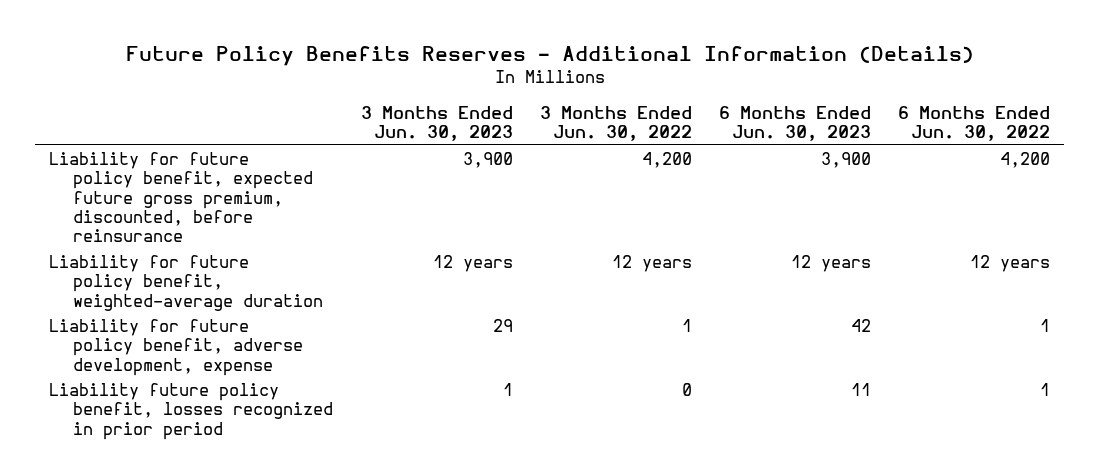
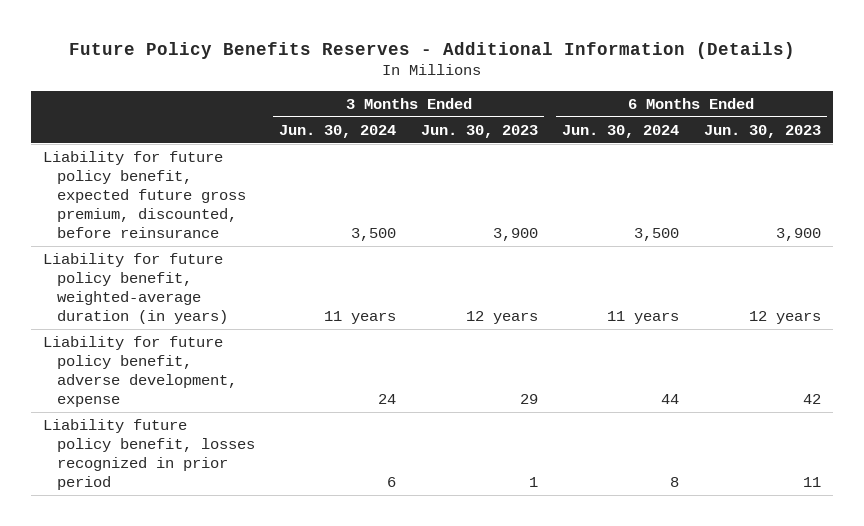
- | 3 Months Ended Jun. 30, 2023 | 3 Months Ended Jun. 30, 2022 | 6 Months Ended Jun. 30, 2023 | 6 Months Ended Jun. 30, 2022
+ | 3 Months Ended Jun. 30, 2024 | 3 Months Ended Jun. 30, 2023 | 6 Months Ended Jun. 30, 2024 | 6 Months Ended Jun. 30, 2023
- Liability for future policy benefit, weighted-average duration | 12 years | 12 years | 12 years | 12 years
+ Liability for future policy benefit, weighted-average duration (in years) | 11 years | 12 years | 11 years | 12 years

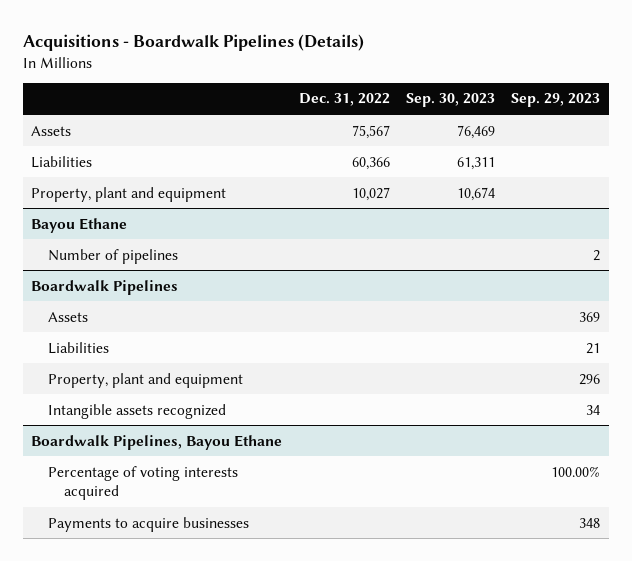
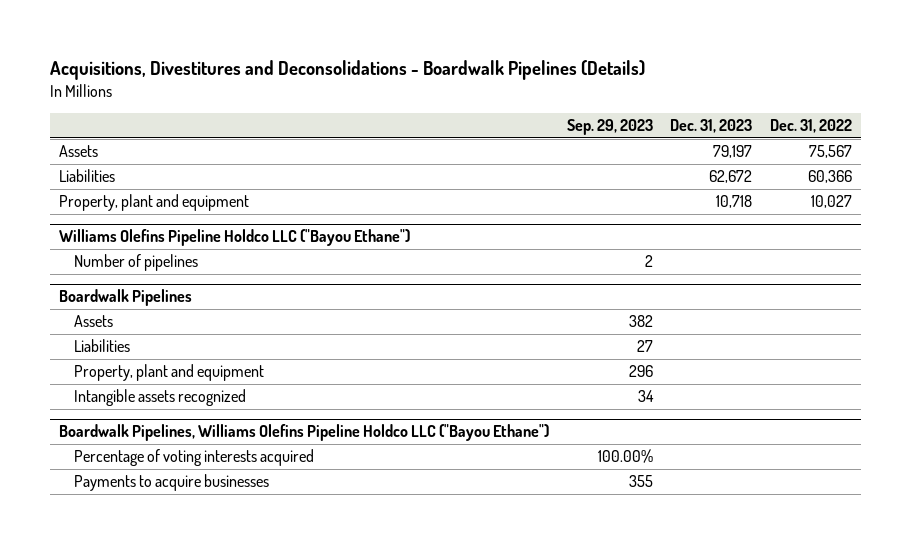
- Acquisitions - Boardwalk Pipelines (Details)
+ Acquisitions, Divestitures and Deconsolidations - Boardwalk Pipelines (Details)
- | Dec. 31, 2022 | Sep. 30, 2023 | Sep. 29, 2023
+ | Sep. 29, 2023 | Dec. 31, 2023 | Dec. 31, 2022
- Bayou Ethane
+ Williams Olefins Pipeline Holdco LLC ("Bayou Ethane")
@ Boardwalk Pipelines
- Assets | | | 369
- Liabilities | | | 21
+ Assets | 382 | |
+ Liabilities | 27 | |
- Boardwalk Pipelines, Bayou Ethane
+ Boardwalk Pipelines, Williams Olefins Pipeline Holdco LLC ("Bayou Ethane")
- Payments to acquire businesses | | | 348
+ Payments to acquire businesses | 355 | |

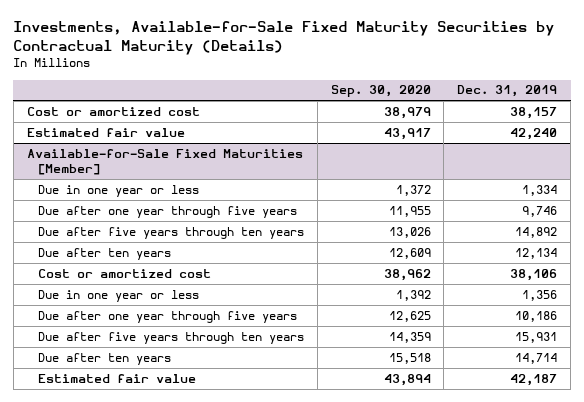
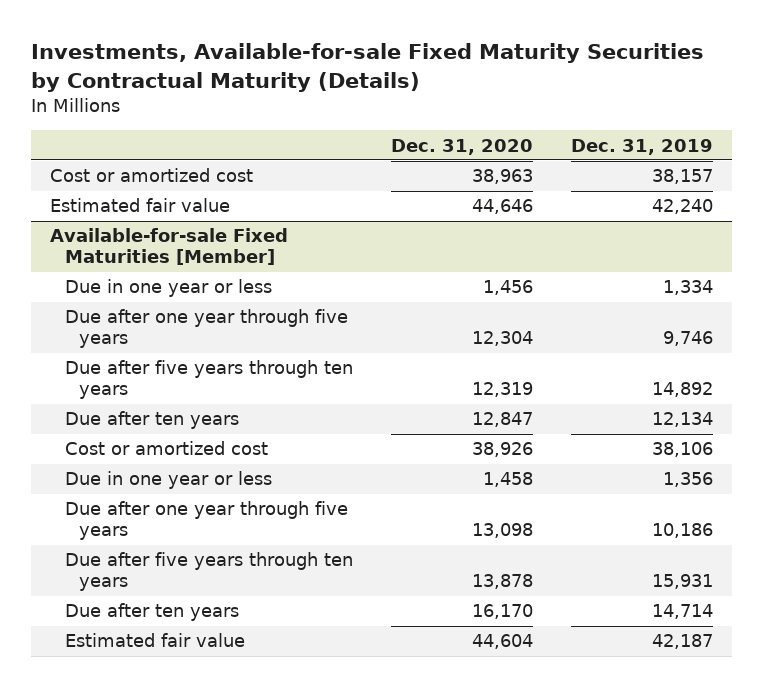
- Investments, Available-for-Sale Fixed Maturity Securities by Contractual Maturity (Details)
+ Investments, Available-for-sale Fixed Maturity Securities by Contractual Maturity (Details)
- | Sep. 30, 2020 | Dec. 31, 2019
+ | Dec. 31, 2020 | Dec. 31, 2019
- Available-for-Sale Fixed Maturities [Member]
+ Available-for-sale Fixed Maturities [Member]

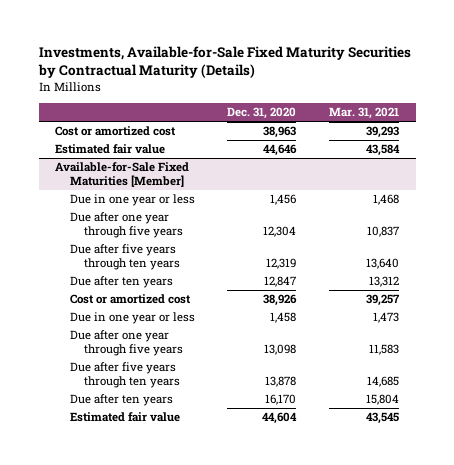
- Investments, Available-for-sale Fixed Maturity Securities by Contractual Maturity (Details)
+ Investments, Available-for-Sale Fixed Maturity Securities by Contractual Maturity (Details)
- | Dec. 31, 2020 | Dec. 31, 2019
+ | Dec. 31, 2020 | Mar. 31, 2021
- Available-for-sale Fixed Maturities [Member]
+ Available-for-Sale Fixed Maturities [Member]

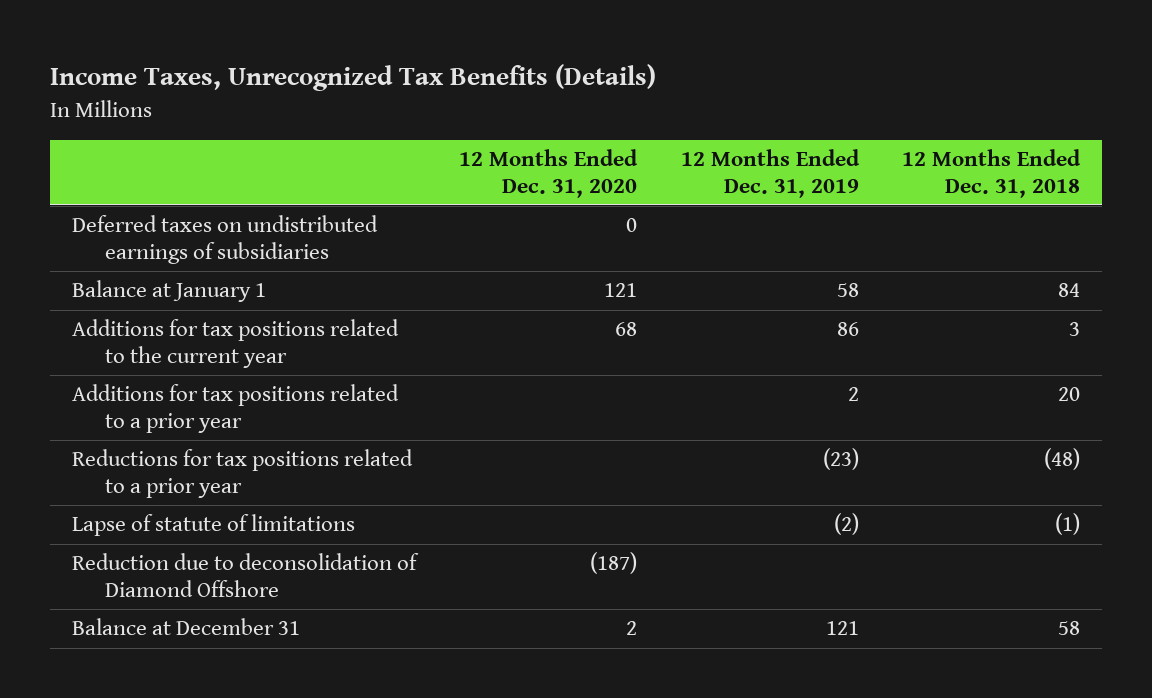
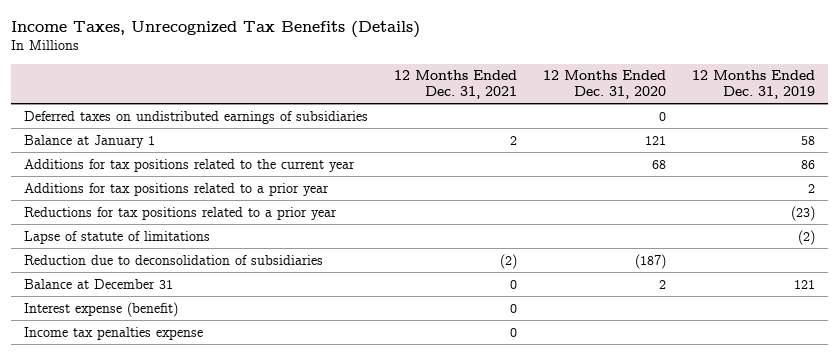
- | 12 Months Ended Dec. 31, 2020 | 12 Months Ended Dec. 31, 2019 | 12 Months Ended Dec. 31, 2018
+ | 12 Months Ended Dec. 31, 2021 | 12 Months Ended Dec. 31, 2020 | 12 Months Ended Dec. 31, 2019
- Reduction due to deconsolidation of Diamond Offshore | (187) | |
+ Reduction due to deconsolidation of subsidiaries | (2) | (187) |
+ Interest expense (benefit) | 0 | |
+ Income tax penalties expense | 0 | |

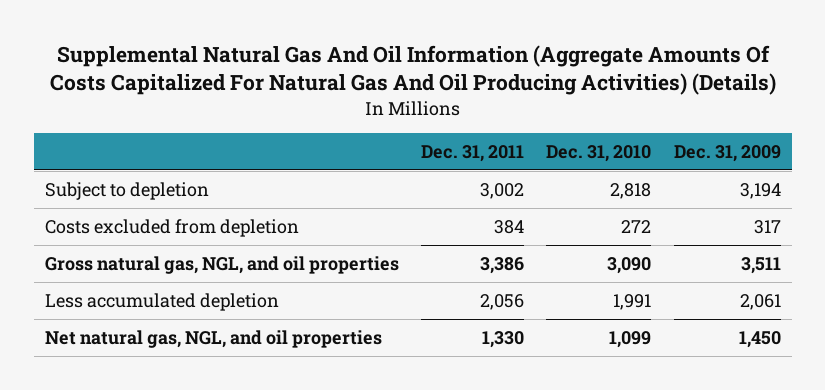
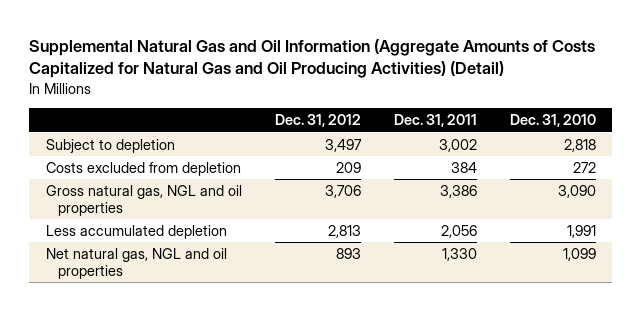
- Supplemental Natural Gas And Oil Information (Aggregate Amounts Of Costs Capitalized For Natural Gas And Oil Producing Activities) (Details)
+ Supplemental Natural Gas and Oil Information (Aggregate Amounts of Costs Capitalized for Natural Gas and Oil Producing Activities) (Detail)
- | Dec. 31, 2011 | Dec. 31, 2010 | Dec. 31, 2009
+ | Dec. 31, 2012 | Dec. 31, 2011 | Dec. 31, 2010
- Gross natural gas, NGL, and oil properties | 3,386 | 3,090 | 3,511
+ Gross natural gas, NGL and oil properties | 3,706 | 3,386 | 3,090
- Net natural gas, NGL, and oil properties | 1,330 | 1,099 | 1,450
+ Net natural gas, NGL and oil properties | 893 | 1,330 | 1,099

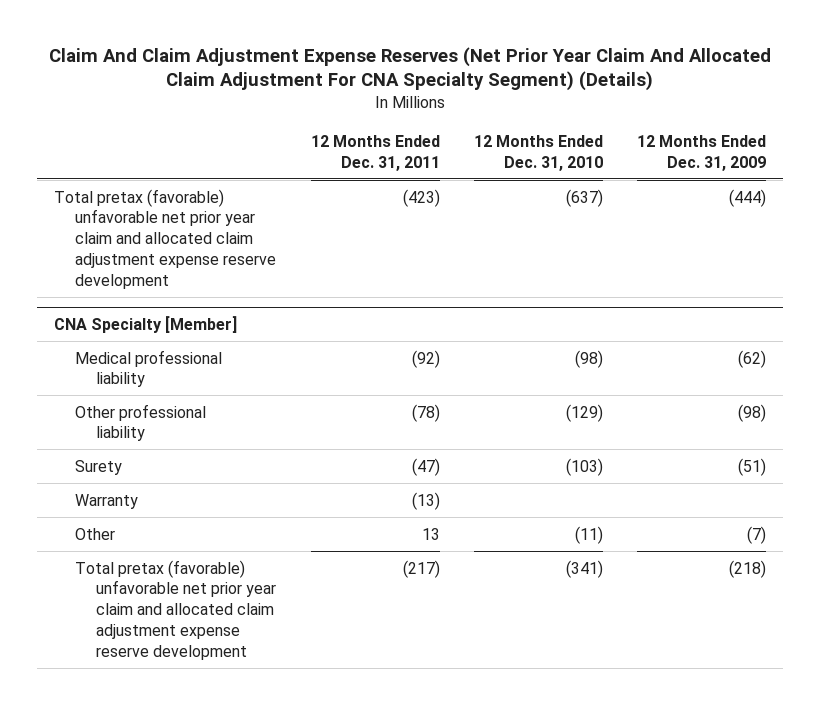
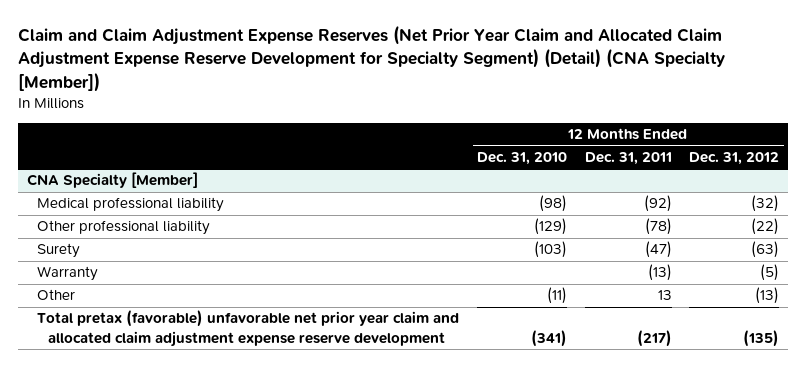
- Claim And Claim Adjustment Expense Reserves (Net Prior Year Claim And Allocated Claim Adjustment For CNA Specialty Segment) (Details)
+ Claim and Claim Adjustment Expense Reserves (Net Prior Year Claim and Allocated Claim Adjustment Expense Reserve Development for Specialty Segment) (Detail) (CNA Specialty [Member])
- | 12 Months Ended Dec. 31, 2011 | 12 Months Ended Dec. 31, 2010 | 12 Months Ended Dec. 31, 2009
+ | 12 Months Ended Dec. 31, 2010 | 12 Months Ended Dec. 31, 2011 | 12 Months Ended Dec. 31, 2012
- Total pretax (favorable) unfavorable net prior year claim and allocated claim adjustment expense reserve development | (423) | (637) | (444)

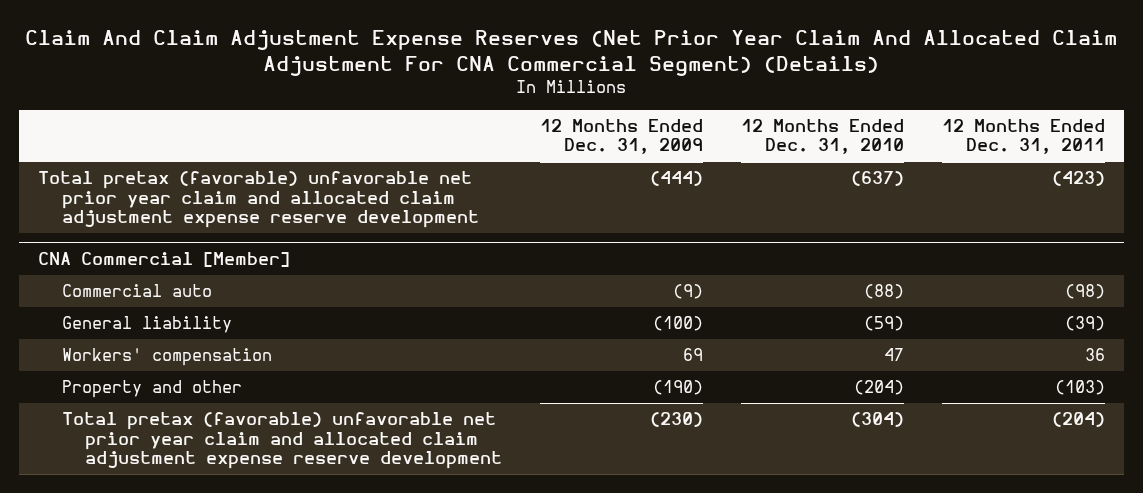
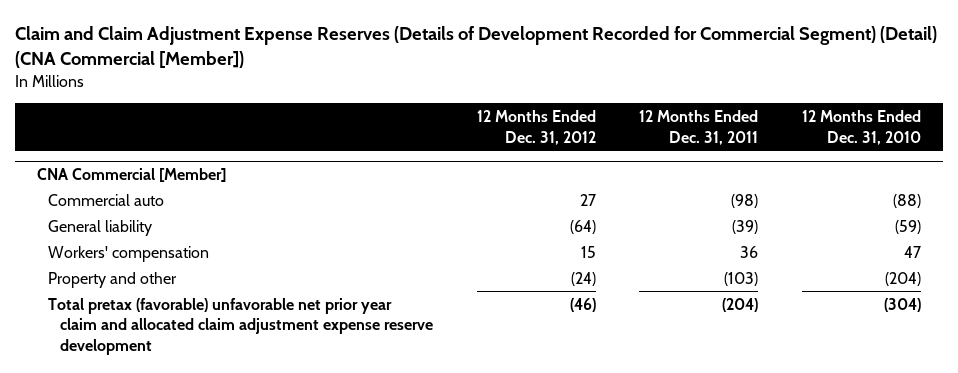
- Claim And Claim Adjustment Expense Reserves (Net Prior Year Claim And Allocated Claim Adjustment For CNA Commercial Segment) (Details)
+ Claim and Claim Adjustment Expense Reserves (Details of Development Recorded for Commercial Segment) (Detail) (CNA Commercial [Member])
- | 12 Months Ended Dec. 31, 2009 | 12 Months Ended Dec. 31, 2010 | 12 Months Ended Dec. 31, 2011
+ | 12 Months Ended Dec. 31, 2012 | 12 Months Ended Dec. 31, 2011 | 12 Months Ended Dec. 31, 2010
- Total pretax (favorable) unfavorable net prior year claim and allocated claim adjustment expense reserve development | (444) | (637) | (423)

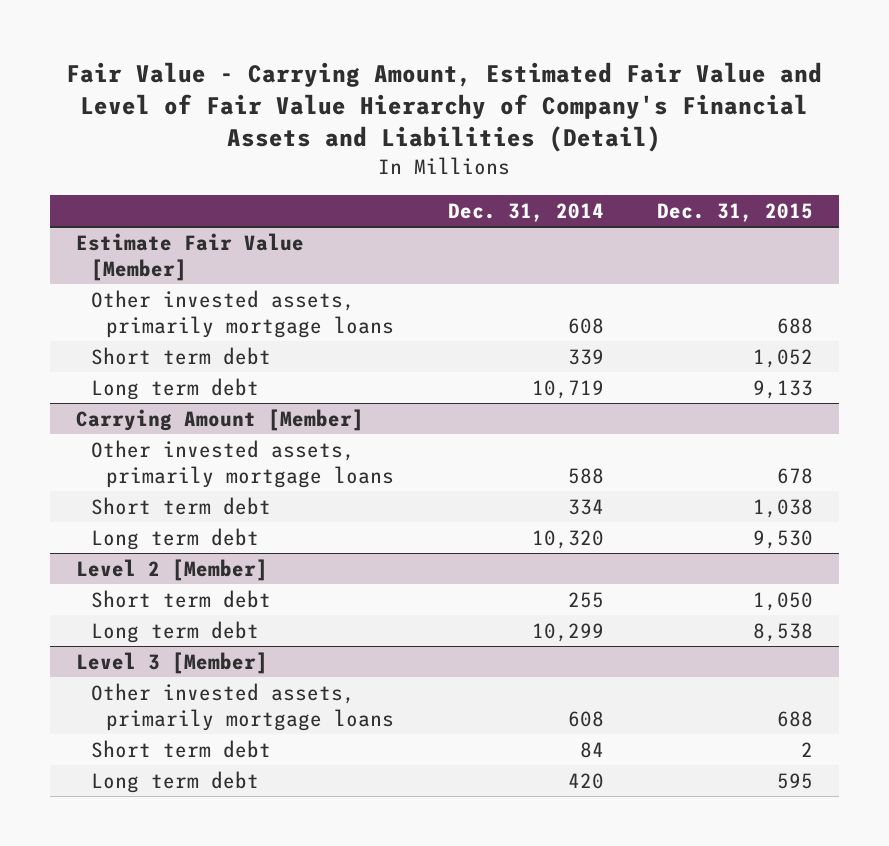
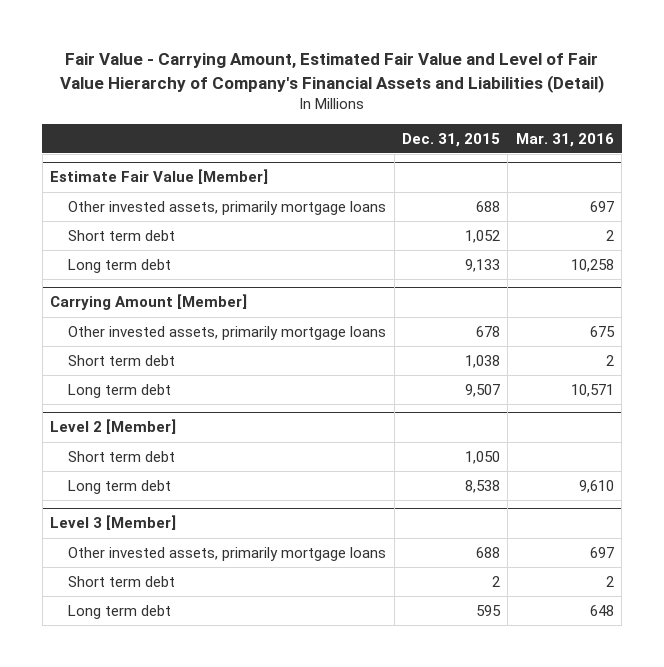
- | Dec. 31, 2014 | Dec. 31, 2015
+ | Dec. 31, 2015 | Mar. 31, 2016
@ Carrying Amount [Member]
- Long term debt | 10,320 | 9,530
+ Long term debt | 9,507 | 10,571

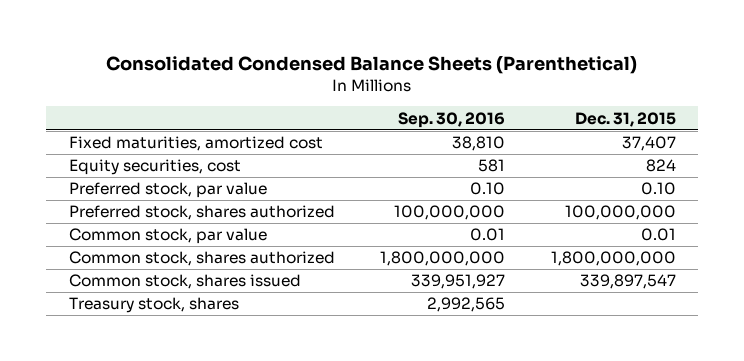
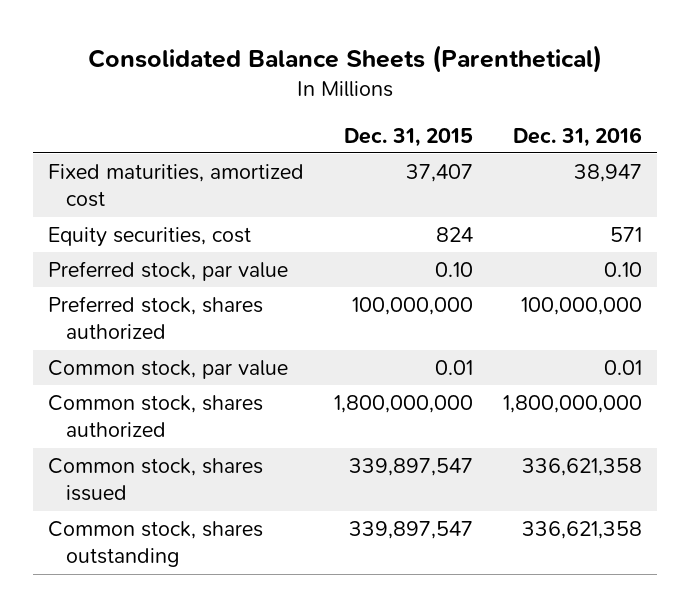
- Consolidated Condensed Balance Sheets (Parenthetical)
+ Consolidated Balance Sheets (Parenthetical)
- | Sep. 30, 2016 | Dec. 31, 2015
+ | Dec. 31, 2015 | Dec. 31, 2016
- Treasury stock, shares | 2,992,565 |
+ Common stock, shares outstanding | 339,897,547 | 336,621,358

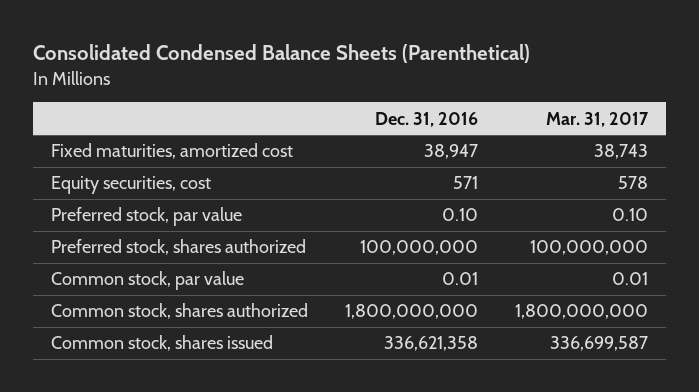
- Consolidated Balance Sheets (Parenthetical)
+ Consolidated Condensed Balance Sheets (Parenthetical)
- | Dec. 31, 2015 | Dec. 31, 2016
+ | Dec. 31, 2016 | Mar. 31, 2017
- Common stock, shares outstanding | 339,897,547 | 336,621,358

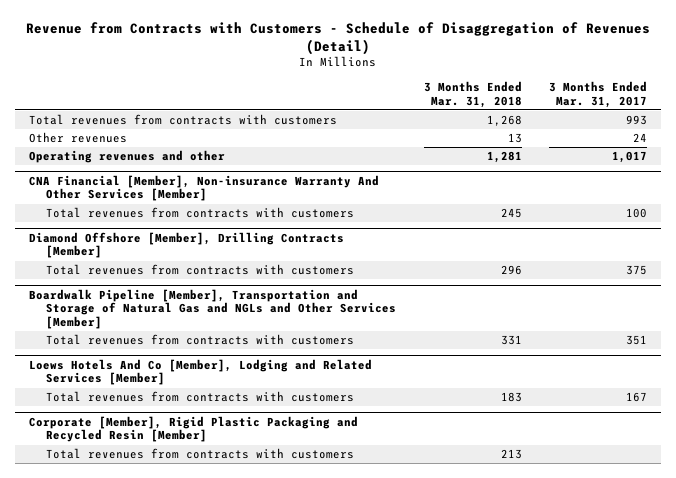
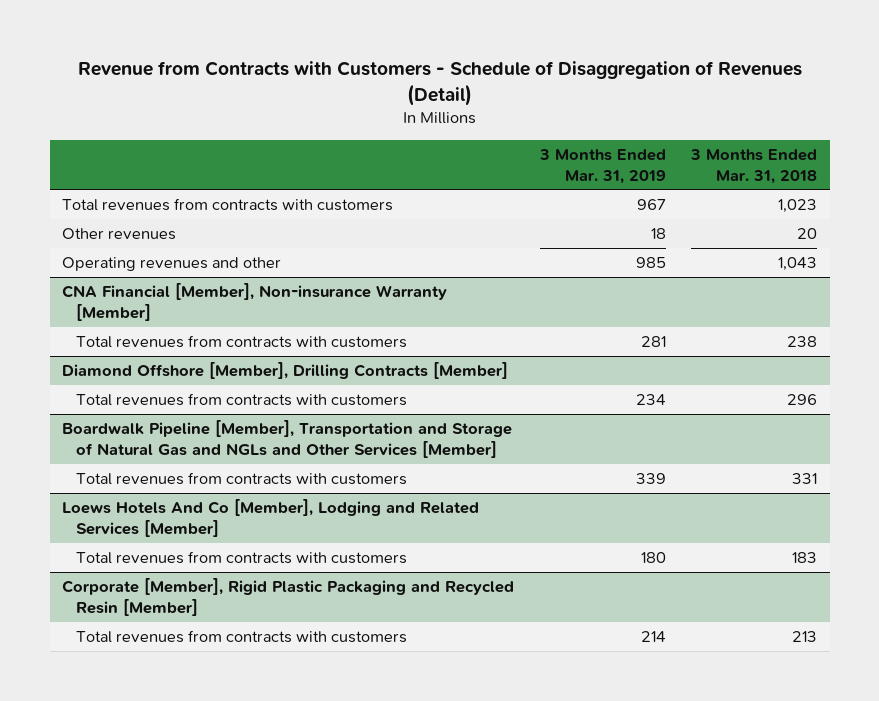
- | 3 Months Ended Mar. 31, 2018 | 3 Months Ended Mar. 31, 2017
+ | 3 Months Ended Mar. 31, 2019 | 3 Months Ended Mar. 31, 2018
- Total revenues from contracts with customers | 1,268 | 993
- Other revenues | 13 | 24
- Operating revenues and other | 1,281 | 1,017
- CNA Financial [Member], Non-insurance Warranty And Other Services [Member]
- Total revenues from contracts with customers | 245 | 100
+ Total revenues from contracts with customers | 967 | 1,023
+ Other revenues | 18 | 20
+ Operating revenues and other | 985 | 1,043
+ CNA Financial [Member], Non-insurance Warranty [Member]
+ Total revenues from contracts with customers | 281 | 238

